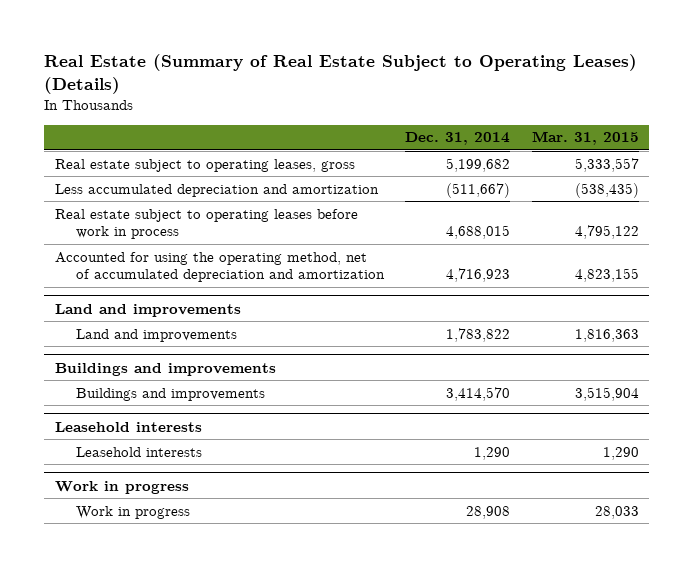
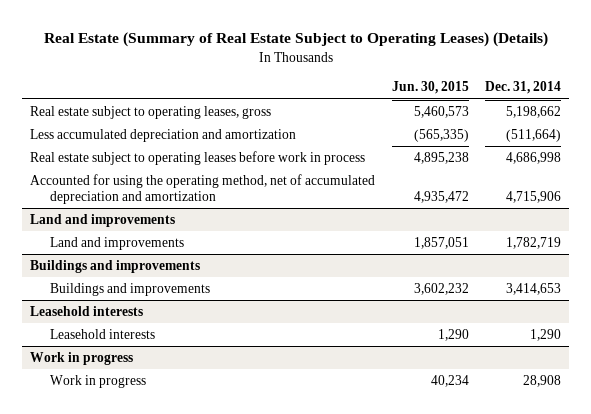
- | Dec. 31, 2014 | Mar. 31, 2015
+ | Jun. 30, 2015 | Dec. 31, 2014
- Real estate subject to operating leases, gross | 5,199,682 | 5,333,557
- Less accumulated depreciation and amortization | (511,667) | (538,435)
- Real estate subject to operating leases before work in process | 4,688,015 | 4,795,122
- Accounted for using the operating method, net of accumulated depreciation and amortization | 4,716,923 | 4,823,155
+ Real estate subject to operating leases, gross | 5,460,573 | 5,198,662
+ Less accumulated depreciation and amortization | (565,335) | (511,664)
+ Real estate subject to operating leases before work in process | 4,895,238 | 4,686,998
+ Accounted for using the operating method, net of accumulated depreciation and amortization | 4,935,472 | 4,715,906
@ Land and improvements
- Land and improvements | 1,783,822 | 1,816,363
+ Land and improvements | 1,857,051 | 1,782,719
@ Buildings and improvements
- Buildings and improvements | 3,414,570 | 3,515,904
+ Buildings and improvements | 3,602,232 | 3,414,653

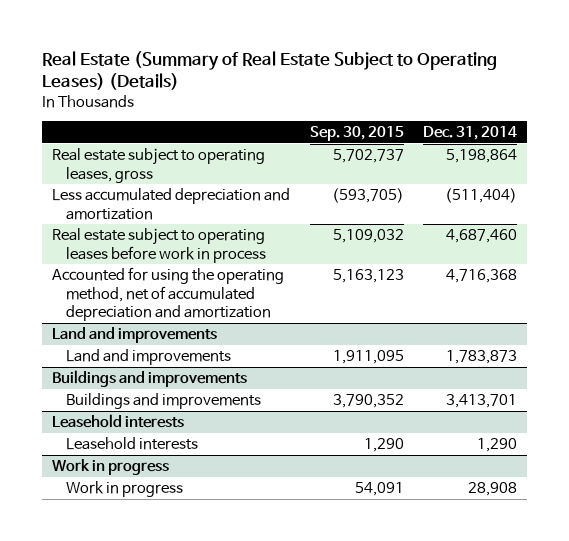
- | Jun. 30, 2015 | Dec. 31, 2014
+ | Sep. 30, 2015 | Dec. 31, 2014
- Real estate subject to operating leases, gross | 5,460,573 | 5,198,662
- Less accumulated depreciation and amortization | (565,335) | (511,664)
- Real estate subject to operating leases before work in process | 4,895,238 | 4,686,998
- Accounted for using the operating method, net of accumulated depreciation and amortization | 4,935,472 | 4,715,906
+ Real estate subject to operating leases, gross | 5,702,737 | 5,198,864
+ Less accumulated depreciation and amortization | (593,705) | (511,404)
+ Real estate subject to operating leases before work in process | 5,109,032 | 4,687,460
+ Accounted for using the operating method, net of accumulated depreciation and amortization | 5,163,123 | 4,716,368
@ Land and improvements
- Land and improvements | 1,857,051 | 1,782,719
+ Land and improvements | 1,911,095 | 1,783,873
@ Buildings and improvements
- Buildings and improvements | 3,602,232 | 3,414,653
+ Buildings and improvements | 3,790,352 | 3,413,701

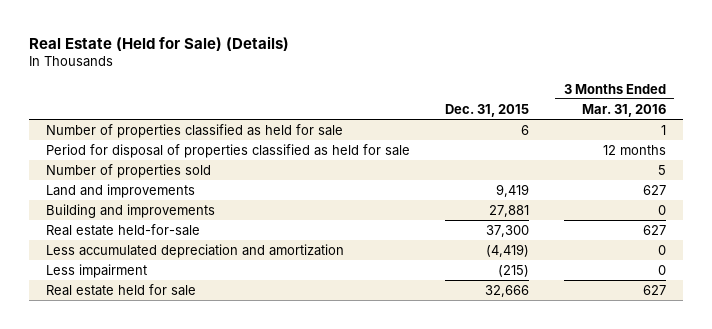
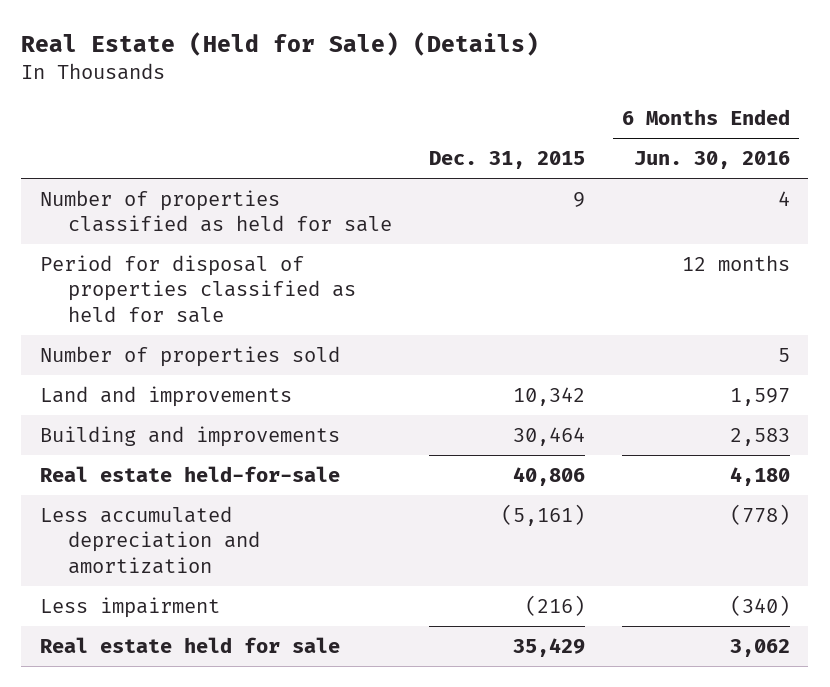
- | Dec. 31, 2015 | 3 Months Ended Mar. 31, 2016
+ | Dec. 31, 2015 | 6 Months Ended Jun. 30, 2016
- Number of properties classified as held for sale | 6 | 1
+ Number of properties classified as held for sale | 9 | 4
- Land and improvements | 9,419 | 627
- Building and improvements | 27,881 | 0
- Real estate held-for-sale | 37,300 | 627
- Less accumulated depreciation and amortization | (4,419) | 0
- Less impairment | (215) | 0
- Real estate held for sale | 32,666 | 627
+ Land and improvements | 10,342 | 1,597
+ Building and improvements | 30,464 | 2,583
+ Real estate held-for-sale | 40,806 | 4,180
+ Less accumulated depreciation and amortization | (5,161) | (778)
+ Less impairment | (216) | (340)
+ Real estate held for sale | 35,429 | 3,062

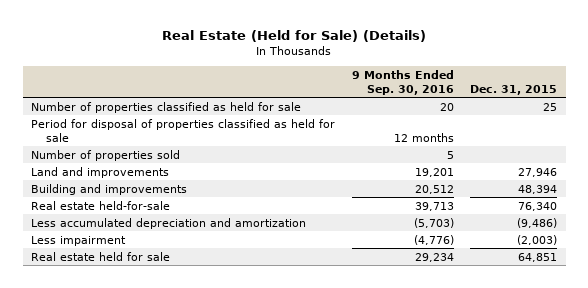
- | Dec. 31, 2015 | 6 Months Ended Jun. 30, 2016
+ | 9 Months Ended Sep. 30, 2016 | Dec. 31, 2015
- Number of properties classified as held for sale | 9 | 4
+ Number of properties classified as held for sale | 20 | 25
- Land and improvements | 10,342 | 1,597
- Building and improvements | 30,464 | 2,583
- Real estate held-for-sale | 40,806 | 4,180
- Less accumulated depreciation and amortization | (5,161) | (778)
- Less impairment | (216) | (340)
- Real estate held for sale | 35,429 | 3,062
+ Land and improvements | 19,201 | 27,946
+ Building and improvements | 20,512 | 48,394
+ Real estate held-for-sale | 39,713 | 76,340
+ Less accumulated depreciation and amortization | (5,703) | (9,486)
+ Less impairment | (4,776) | (2,003)
+ Real estate held for sale | 29,234 | 64,851

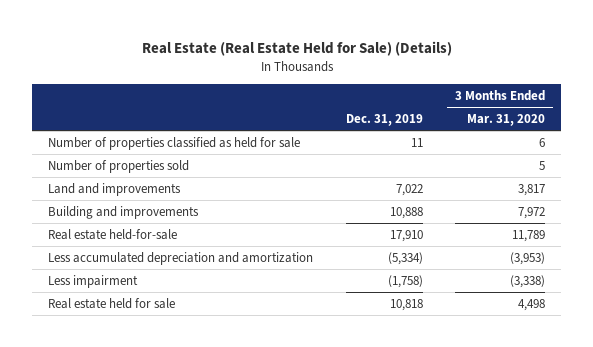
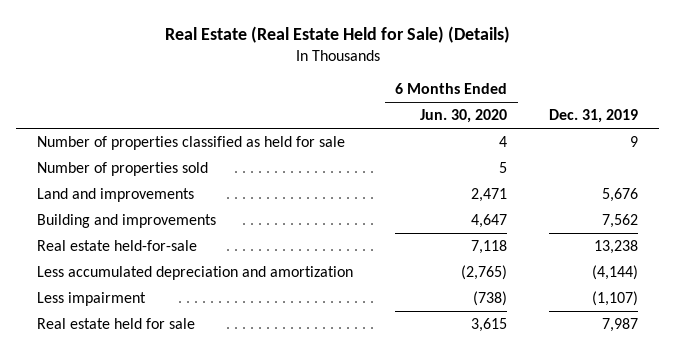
- | Dec. 31, 2019 | 3 Months Ended Mar. 31, 2020
+ | 6 Months Ended Jun. 30, 2020 | Dec. 31, 2019
- Number of properties classified as held for sale | 11 | 6
+ Number of properties classified as held for sale | 4 | 9
- Land and improvements | 7,022 | 3,817
- Building and improvements | 10,888 | 7,972
- Real estate held-for-sale | 17,910 | 11,789
- Less accumulated depreciation and amortization | (5,334) | (3,953)
- Less impairment | (1,758) | (3,338)
- Real estate held for sale | 10,818 | 4,498
+ Land and improvements | 2,471 | 5,676
+ Building and improvements | 4,647 | 7,562
+ Real estate held-for-sale | 7,118 | 13,238
+ Less accumulated depreciation and amortization | (2,765) | (4,144)
+ Less impairment | (738) | (1,107)
+ Real estate held for sale | 3,615 | 7,987

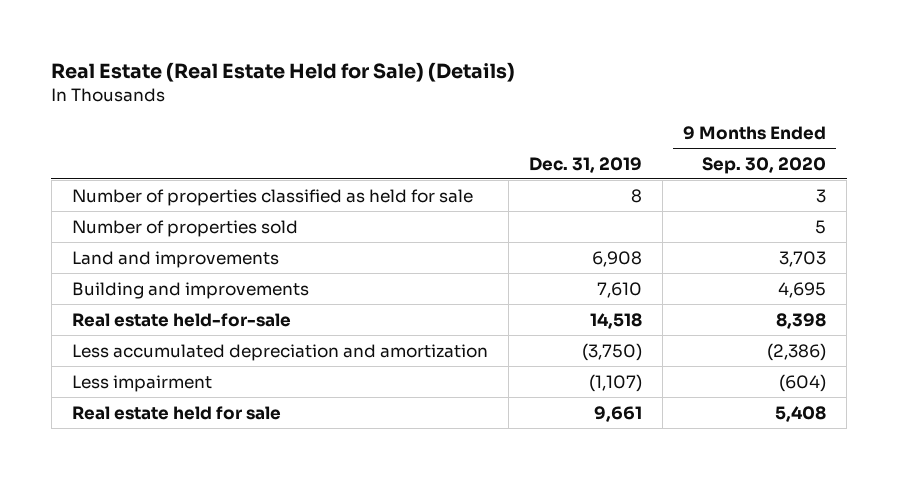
- | 6 Months Ended Jun. 30, 2020 | Dec. 31, 2019
+ | Dec. 31, 2019 | 9 Months Ended Sep. 30, 2020
- Number of properties classified as held for sale | 4 | 9
+ Number of properties classified as held for sale | 8 | 3
- Land and improvements | 2,471 | 5,676
- Building and improvements | 4,647 | 7,562
- Real estate held-for-sale | 7,118 | 13,238
- Less accumulated depreciation and amortization | (2,765) | (4,144)
+ Land and improvements | 6,908 | 3,703
+ Building and improvements | 7,610 | 4,695
+ Real estate held-for-sale | 14,518 | 8,398
+ Less accumulated depreciation and amortization | (3,750) | (2,386)
- Real estate held for sale | 3,615 | 7,987
+ Real estate held for sale | 9,661 | 5,408

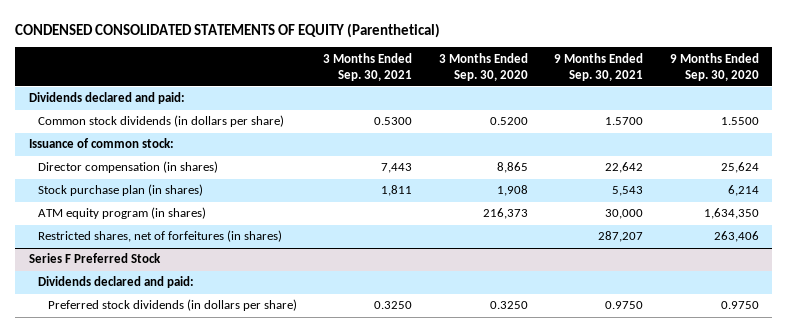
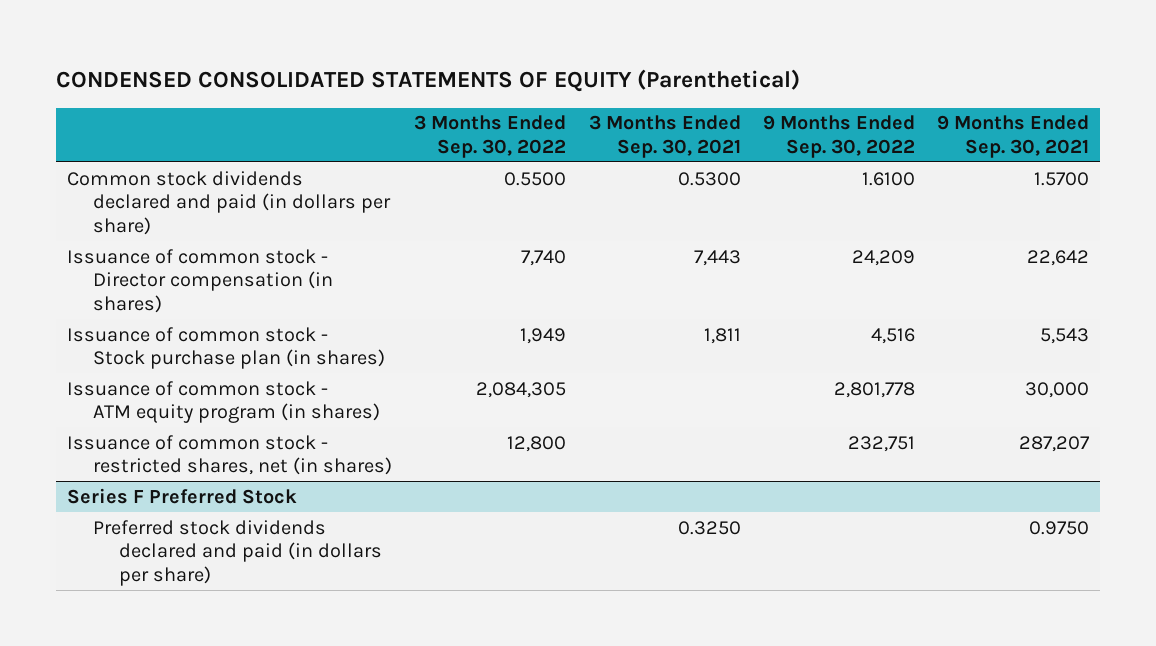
- | 3 Months Ended Sep. 30, 2021 | 3 Months Ended Sep. 30, 2020 | 9 Months Ended Sep. 30, 2021 | 9 Months Ended Sep. 30, 2020
+ | 3 Months Ended Sep. 30, 2022 | 3 Months Ended Sep. 30, 2021 | 9 Months Ended Sep. 30, 2022 | 9 Months Ended Sep. 30, 2021
- Dividends declared and paid:
- Common stock dividends (in dollars per share) | 0.5300 | 0.5200 | 1.5700 | 1.5500
- Issuance of common stock:
- Director compensation (in shares) | 7,443 | 8,865 | 22,642 | 25,624
- Stock purchase plan (in shares) | 1,811 | 1,908 | 5,543 | 6,214
- ATM equity program (in shares) | | 216,373 | 30,000 | 1,634,350
- Restricted shares, net of forfeitures (in shares) | | | 287,207 | 263,406
+ Common stock dividends declared and paid (in dollars per share) | 0.5500 | 0.5300 | 1.6100 | 1.5700
+ Issuance of common stock - Director compensation (in shares) | 7,740 | 7,443 | 24,209 | 22,642
+ Issuance of common stock - Stock purchase plan (in shares) | 1,949 | 1,811 | 4,516 | 5,543
+ Issuance of common stock - ATM equity program (in shares) | 2,084,305 | | 2,801,778 | 30,000
+ Issuance of common stock - restricted shares, net (in shares) | 12,800 | | 232,751 | 287,207
@ Series F Preferred Stock
- Dividends declared and paid:
- Preferred stock dividends (in dollars per share) | 0.3250 | 0.3250 | 0.9750 | 0.9750
+ Preferred stock dividends declared and paid (in dollars per share) | | 0.3250 | | 0.9750

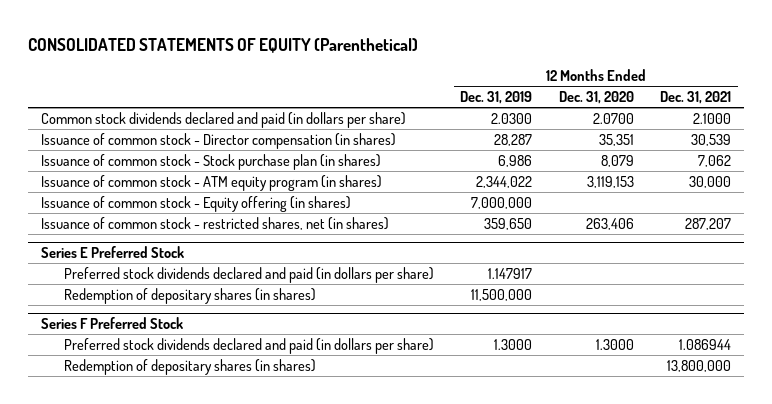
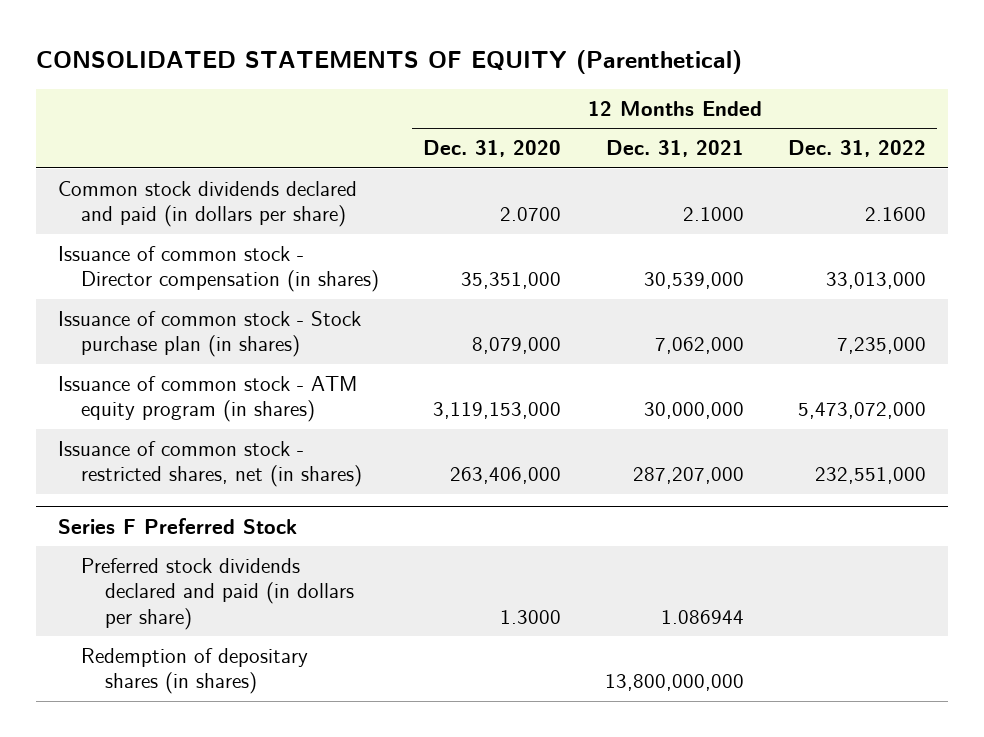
- | 12 Months Ended Dec. 31, 2019 | 12 Months Ended Dec. 31, 2020 | 12 Months Ended Dec. 31, 2021
+ | 12 Months Ended Dec. 31, 2020 | 12 Months Ended Dec. 31, 2021 | 12 Months Ended Dec. 31, 2022
- Issuance of common stock - Director compensation (in shares) | 28,287 | 35,351 | 30,539
- Issuance of common stock - Stock purchase plan (in shares) | 6,986 | 8,079 | 7,062
- Issuance of common stock - ATM equity program (in shares) | 2,344,022 | 3,119,153 | 30,000
- Issuance of common stock - Equity offering (in shares) | 7,000,000 | |
- Issuance of common stock - restricted shares, net (in shares) | 359,650 | 263,406 | 287,207
- Series E Preferred Stock
- Preferred stock dividends declared and paid (in dollars per share) | 1.147917 | |
- Redemption of depositary shares (in shares) | 11,500,000 | |
+ Issuance of common stock - Director compensation (in shares) | 35,351,000 | 30,539,000 | 33,013,000
+ Issuance of common stock - Stock purchase plan (in shares) | 8,079,000 | 7,062,000 | 7,235,000
+ Issuance of common stock - ATM equity program (in shares) | 3,119,153,000 | 30,000,000 | 5,473,072,000
+ Issuance of common stock - restricted shares, net (in shares) | 263,406,000 | 287,207,000 | 232,551,000
@ Series F Preferred Stock
- Redemption of depositary shares (in shares) | | | 13,800,000
+ Redemption of depositary shares (in shares) | | 13,800,000,000 |

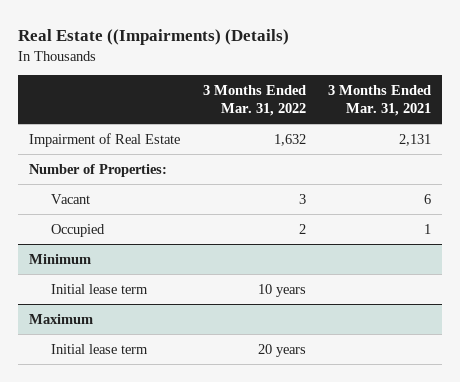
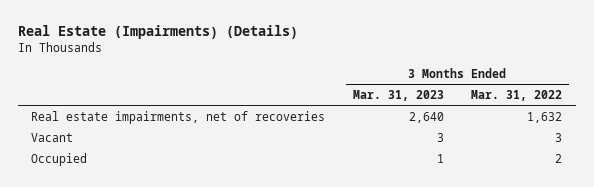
- Real Estate ((Impairments) (Details)
+ Real Estate (Impairments) (Details)
- | 3 Months Ended Mar. 31, 2022 | 3 Months Ended Mar. 31, 2021
+ | 3 Months Ended Mar. 31, 2023 | 3 Months Ended Mar. 31, 2022
- Impairment of Real Estate | 1,632 | 2,131
- Number of Properties:
+ Real estate impairments, net of recoveries | 2,640 | 1,632
- Minimum
- Initial lease term | 10 years |
- Maximum
- Initial lease term | 20 years |

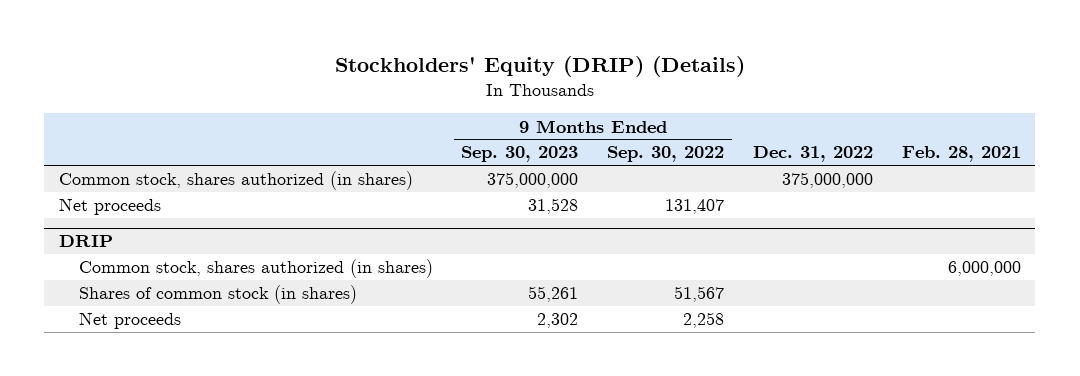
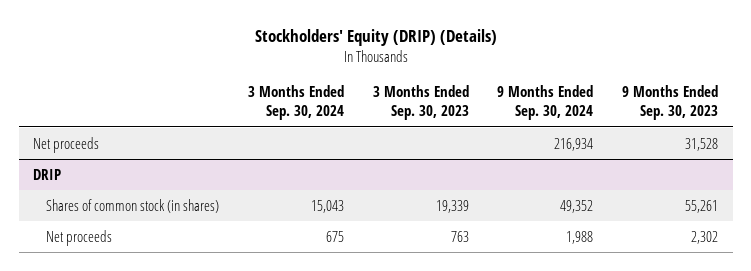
- | 9 Months Ended Sep. 30, 2023 | 9 Months Ended Sep. 30, 2022 | Dec. 31, 2022 | Feb. 28, 2021
+ | 3 Months Ended Sep. 30, 2024 | 3 Months Ended Sep. 30, 2023 | 9 Months Ended Sep. 30, 2024 | 9 Months Ended Sep. 30, 2023
- Common stock, shares authorized (in shares) | 375,000,000 | | 375,000,000 |
@ DRIP
- Common stock, shares authorized (in shares) | | | | 6,000,000

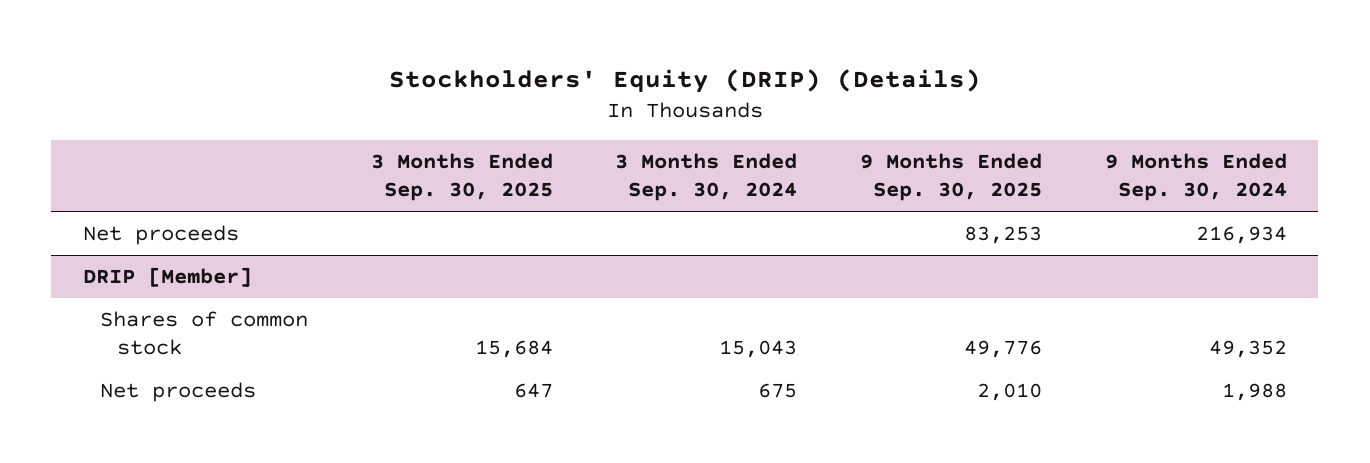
- | 3 Months Ended Sep. 30, 2024 | 3 Months Ended Sep. 30, 2023 | 9 Months Ended Sep. 30, 2024 | 9 Months Ended Sep. 30, 2023
+ | 3 Months Ended Sep. 30, 2025 | 3 Months Ended Sep. 30, 2024 | 9 Months Ended Sep. 30, 2025 | 9 Months Ended Sep. 30, 2024
- DRIP
- Shares of common stock (in shares) | 15,043 | 19,339 | 49,352 | 55,261
+ DRIP [Member]
+ Shares of common stock | 15,684 | 15,043 | 49,776 | 49,352

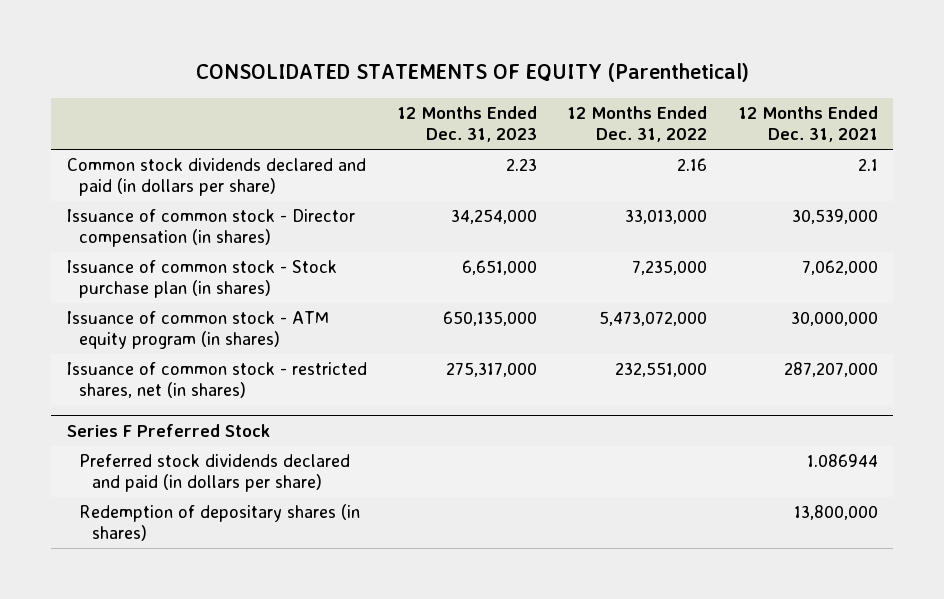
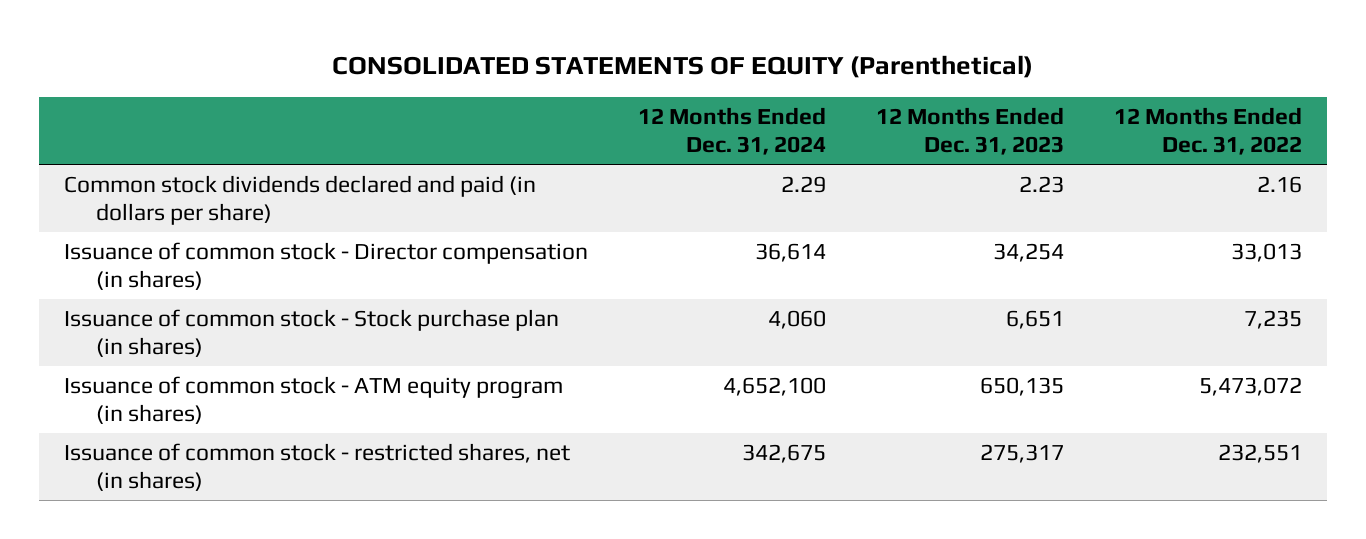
- | 12 Months Ended Dec. 31, 2023 | 12 Months Ended Dec. 31, 2022 | 12 Months Ended Dec. 31, 2021
+ | 12 Months Ended Dec. 31, 2024 | 12 Months Ended Dec. 31, 2023 | 12 Months Ended Dec. 31, 2022
- Issuance of common stock - Director compensation (in shares) | 34,254,000 | 33,013,000 | 30,539,000
- Issuance of common stock - Stock purchase plan (in shares) | 6,651,000 | 7,235,000 | 7,062,000
- Issuance of common stock - ATM equity program (in shares) | 650,135,000 | 5,473,072,000 | 30,000,000
- Issuance of common stock - restricted shares, net (in shares) | 275,317,000 | 232,551,000 | 287,207,000
- Series F Preferred Stock
- Preferred stock dividends declared and paid (in dollars per share) | | | 1.086944
- Redemption of depositary shares (in shares) | | | 13,800,000
+ Issuance of common stock - Director compensation (in shares) | 36,614 | 34,254 | 33,013
+ Issuance of common stock - Stock purchase plan (in shares) | 4,060 | 6,651 | 7,235
+ Issuance of common stock - ATM equity program (in shares) | 4,652,100 | 650,135 | 5,473,072
+ Issuance of common stock - restricted shares, net (in shares) | 342,675 | 275,317 | 232,551

